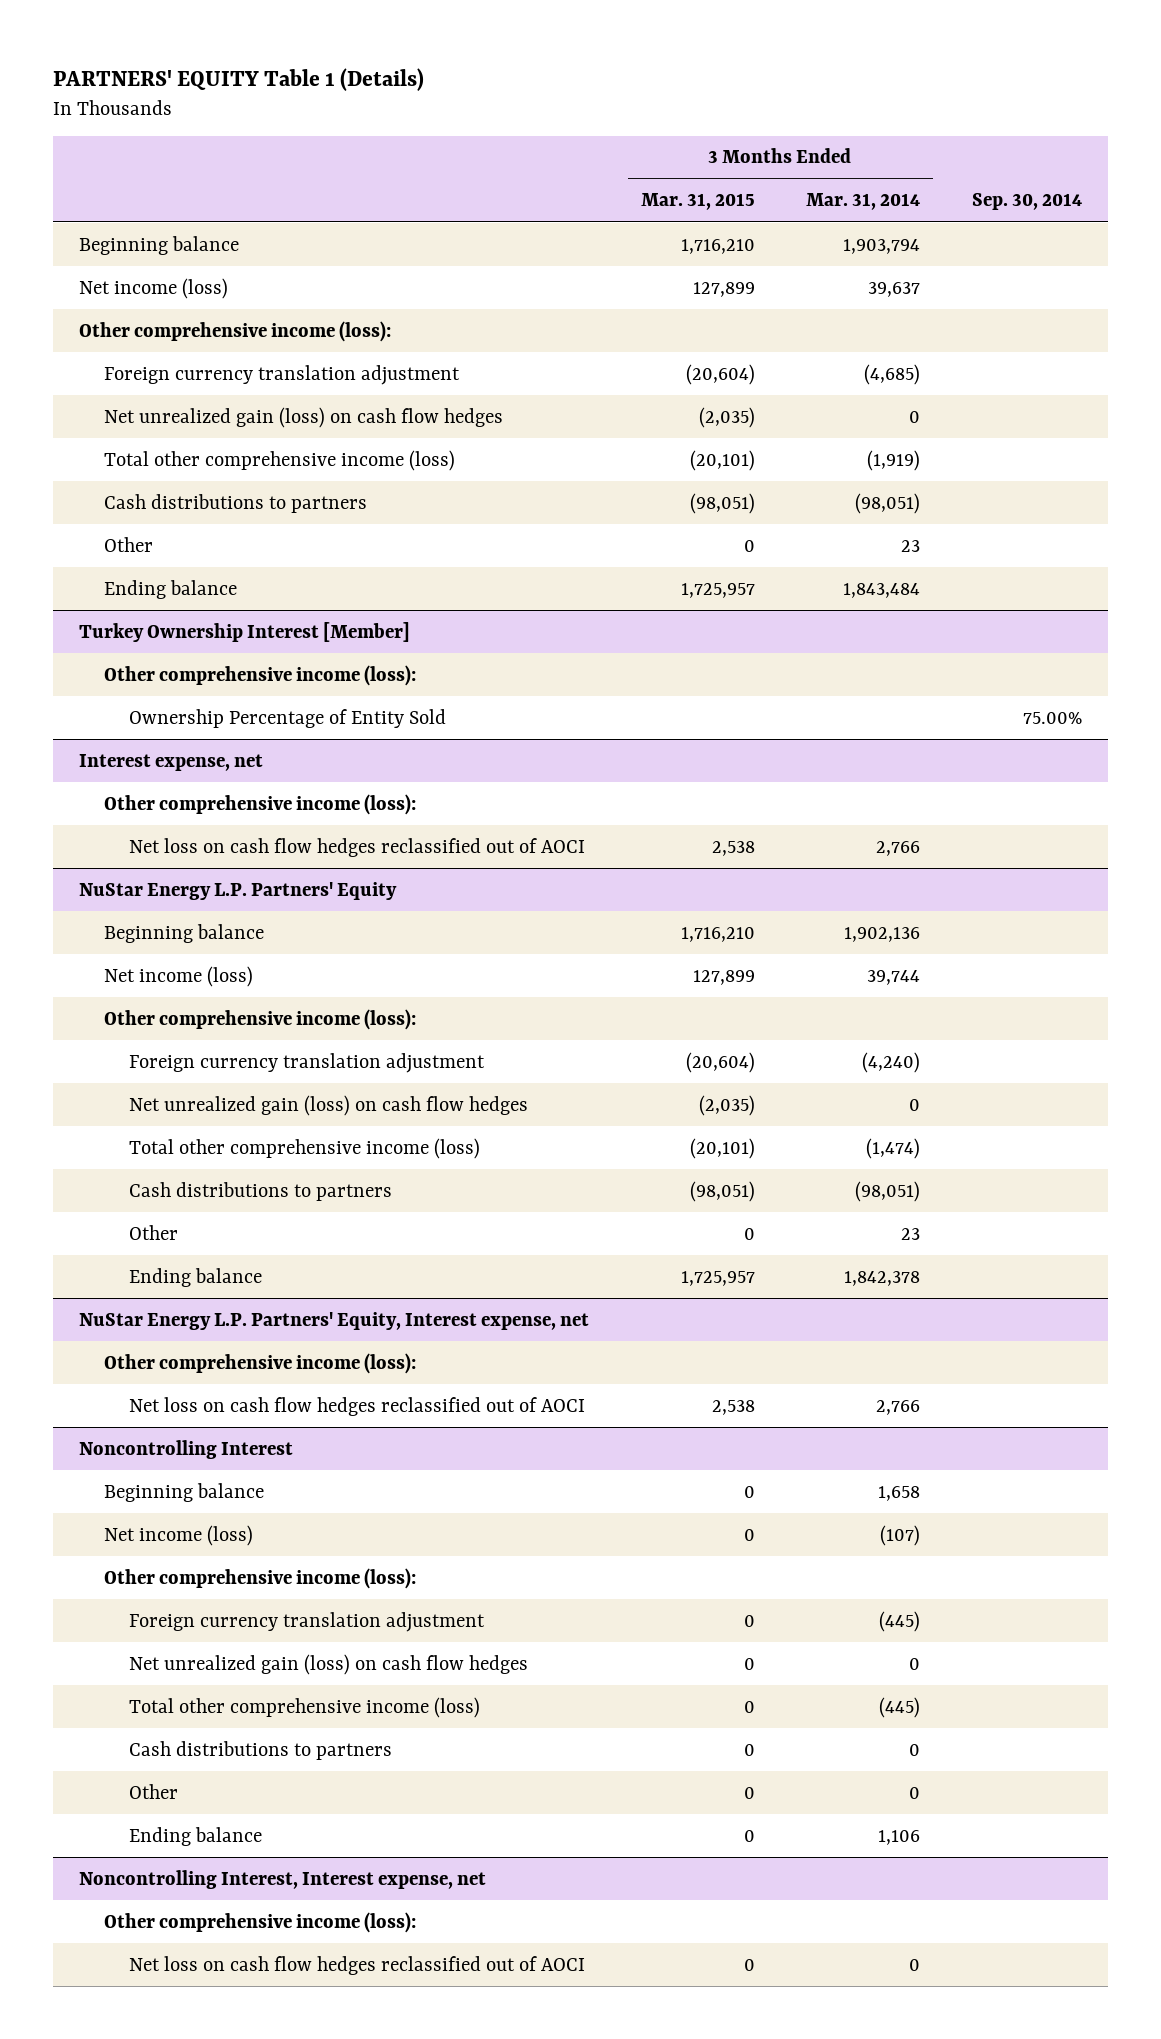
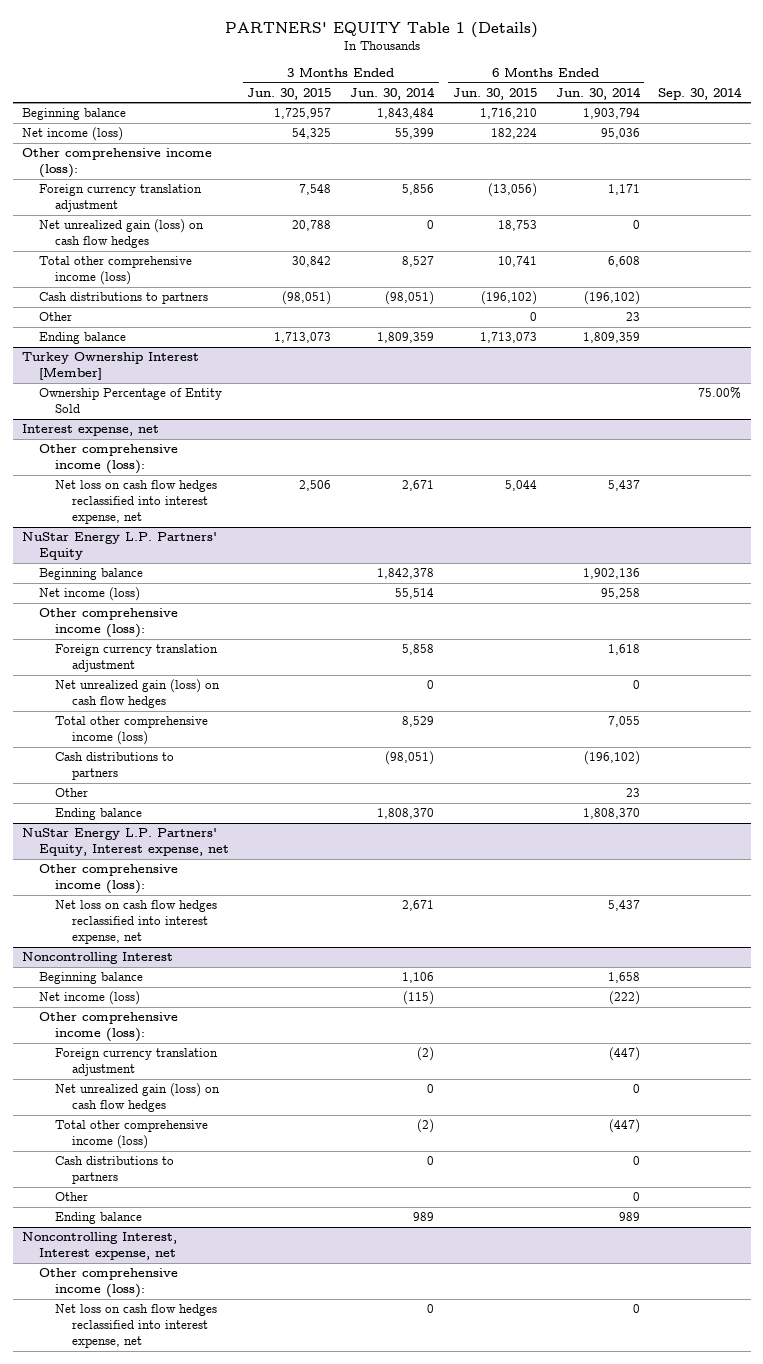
- | 3 Months Ended Mar. 31, 2015 | 3 Months Ended Mar. 31, 2014 | Sep. 30, 2014
+ | 3 Months Ended Jun. 30, 2015 | 3 Months Ended Jun. 30, 2014 | 6 Months Ended Jun. 30, 2015 | 6 Months Ended Jun. 30, 2014 | Sep. 30, 2014
@ Turkey Ownership Interest [Member]
- Other comprehensive income (loss):
@ Interest expense, net
- Net loss on cash flow hedges reclassified out of AOCI | 2,538 | 2,766 |
+ Net loss on cash flow hedges reclassified into interest expense, net | 2,506 | 2,671 | 5,044 | 5,437 |
@ NuStar Energy L.P. Partners' Equity, Interest expense, net
- Net loss on cash flow hedges reclassified out of AOCI | 2,538 | 2,766 |
+ Net loss on cash flow hedges reclassified into interest expense, net | | 2,671 | | 5,437 |
@ Noncontrolling Interest, Interest expense, net
- Net loss on cash flow hedges reclassified out of AOCI | 0 | 0 |
+ Net loss on cash flow hedges reclassified into interest expense, net | | 0 | | 0 |

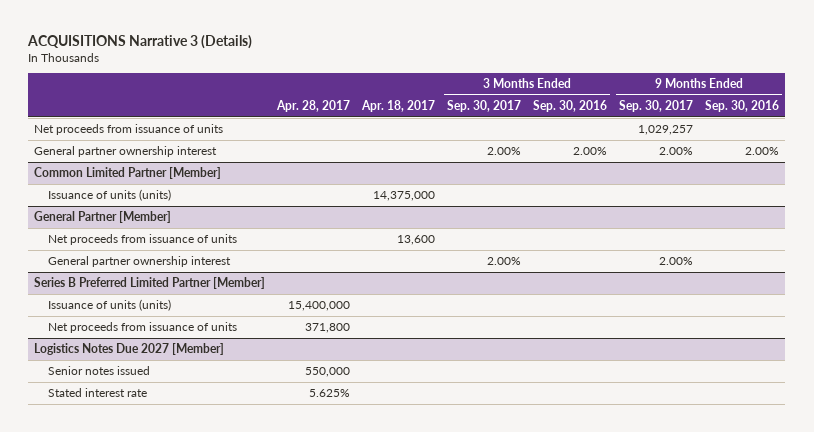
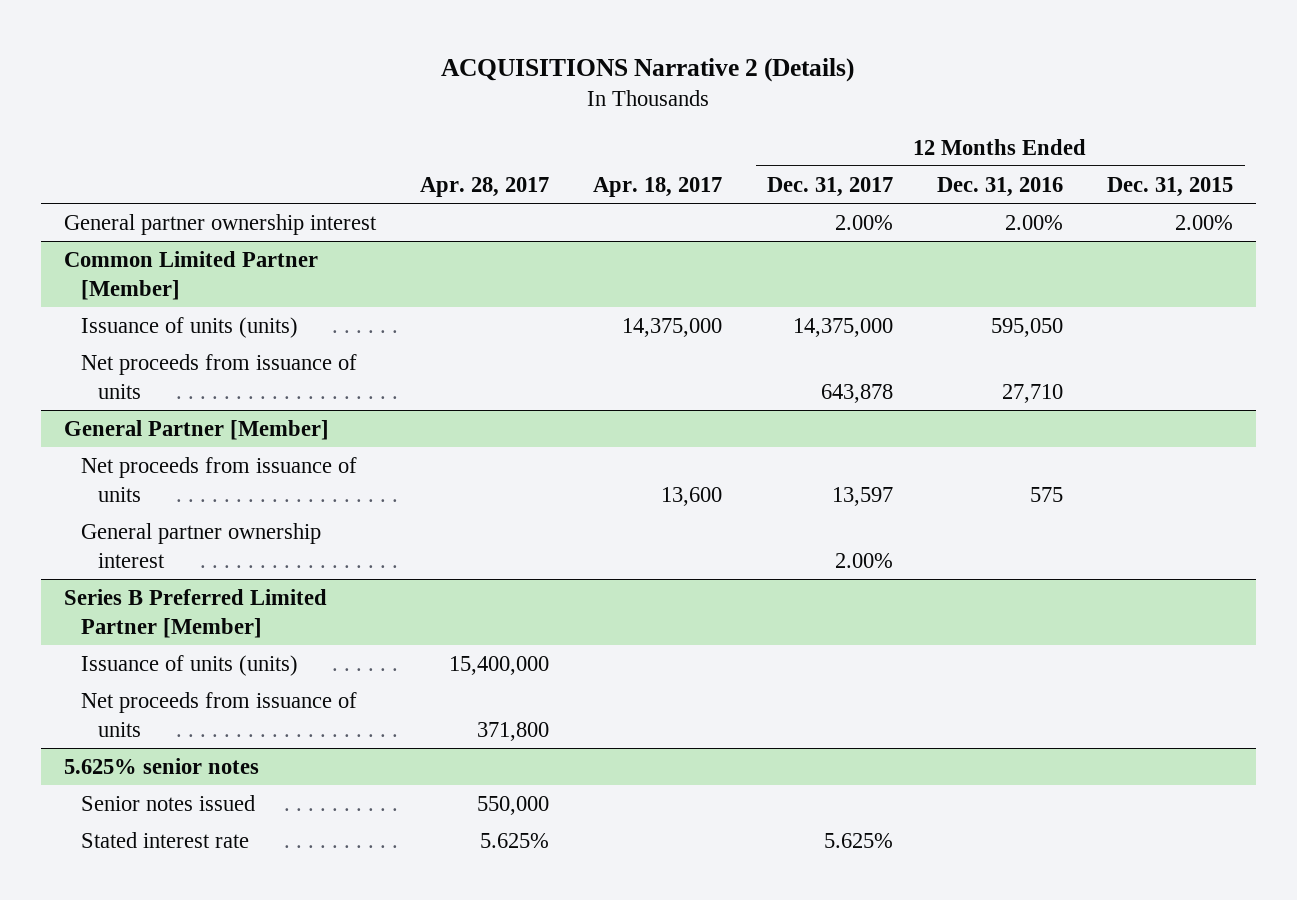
- ACQUISITIONS Narrative 3 (Details)
+ ACQUISITIONS Narrative 2 (Details)
- | Apr. 28, 2017 | Apr. 18, 2017 | 3 Months Ended Sep. 30, 2017 | 3 Months Ended Sep. 30, 2016 | 9 Months Ended Sep. 30, 2017 | 9 Months Ended Sep. 30, 2016
+ | Apr. 28, 2017 | Apr. 18, 2017 | 12 Months Ended Dec. 31, 2017 | 12 Months Ended Dec. 31, 2016 | 12 Months Ended Dec. 31, 2015
- Net proceeds from issuance of units | | | | | 1,029,257 |
@ Common Limited Partner [Member]
+ Net proceeds from issuance of units | | | 643,878 | 27,710 |
- Logistics Notes Due 2027 [Member]
+ 5.625% senior notes

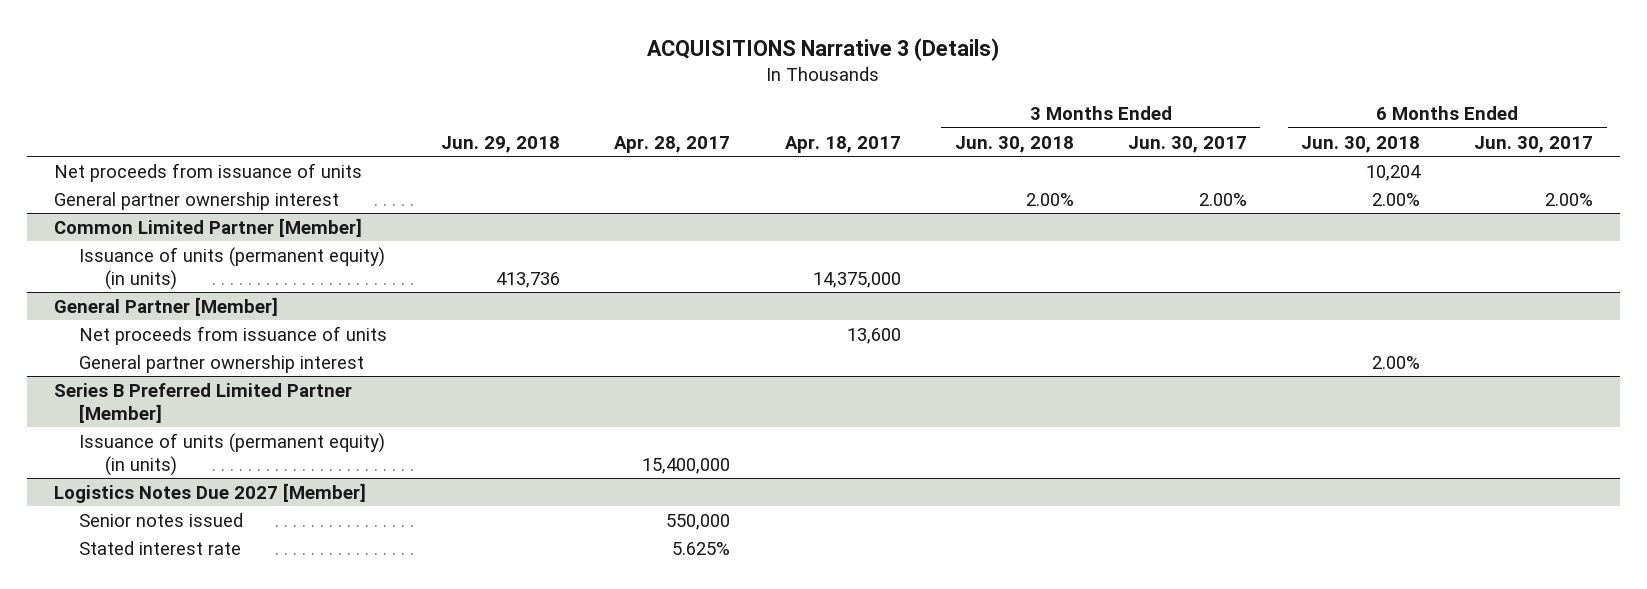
- ACQUISITIONS Narrative 2 (Details)
+ ACQUISITIONS Narrative 3 (Details)
- | Apr. 28, 2017 | Apr. 18, 2017 | 12 Months Ended Dec. 31, 2017 | 12 Months Ended Dec. 31, 2016 | 12 Months Ended Dec. 31, 2015
+ | Jun. 29, 2018 | Apr. 28, 2017 | Apr. 18, 2017 | 3 Months Ended Jun. 30, 2018 | 3 Months Ended Jun. 30, 2017 | 6 Months Ended Jun. 30, 2018 | 6 Months Ended Jun. 30, 2017
+ Net proceeds from issuance of units | | | | | | 10,204 |
@ Common Limited Partner [Member]
- Issuance of units (units) | | 14,375,000 | 14,375,000 | 595,050 |
- Net proceeds from issuance of units | | | 643,878 | 27,710 |
+ Issuance of units (permanent equity) (in units) | 413,736 | | 14,375,000 | | | |
@ Series B Preferred Limited Partner [Member]
- Issuance of units (units) | 15,400,000 | | | |
- Net proceeds from issuance of units | 371,800 | | | |
- 5.625% senior notes
@ Series B Preferred Limited Partner [Member]
+ Issuance of units (permanent equity) (in units) | | 15,400,000 | | | | |
+ Logistics Notes Due 2027 [Member]

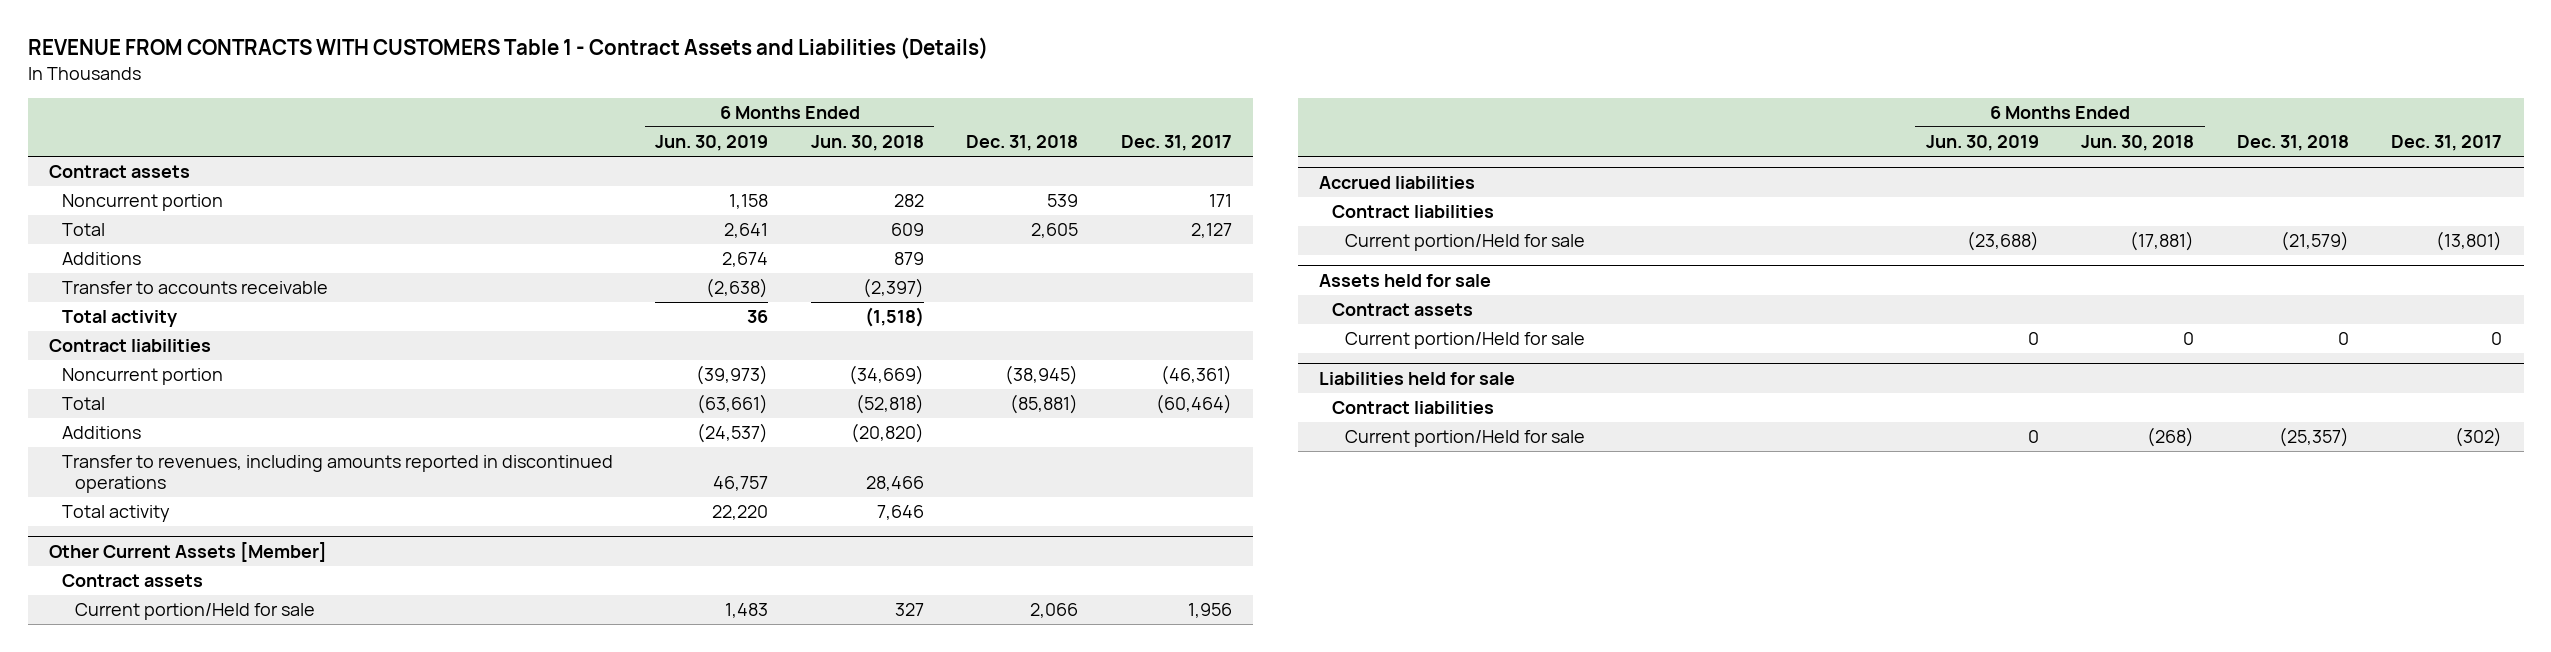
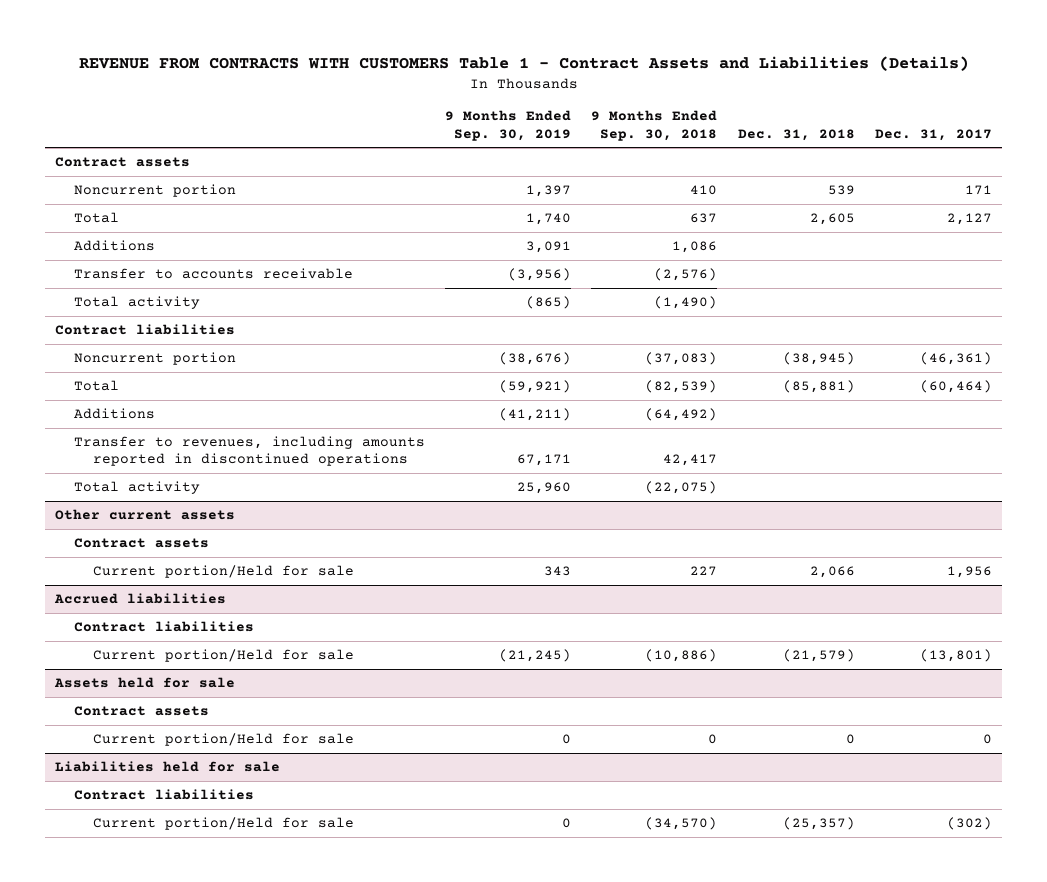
- | 6 Months Ended Jun. 30, 2019 | 6 Months Ended Jun. 30, 2018 | Dec. 31, 2018 | Dec. 31, 2017
+ | 9 Months Ended Sep. 30, 2019 | 9 Months Ended Sep. 30, 2018 | Dec. 31, 2018 | Dec. 31, 2017
- Other Current Assets [Member]
+ Other current assets

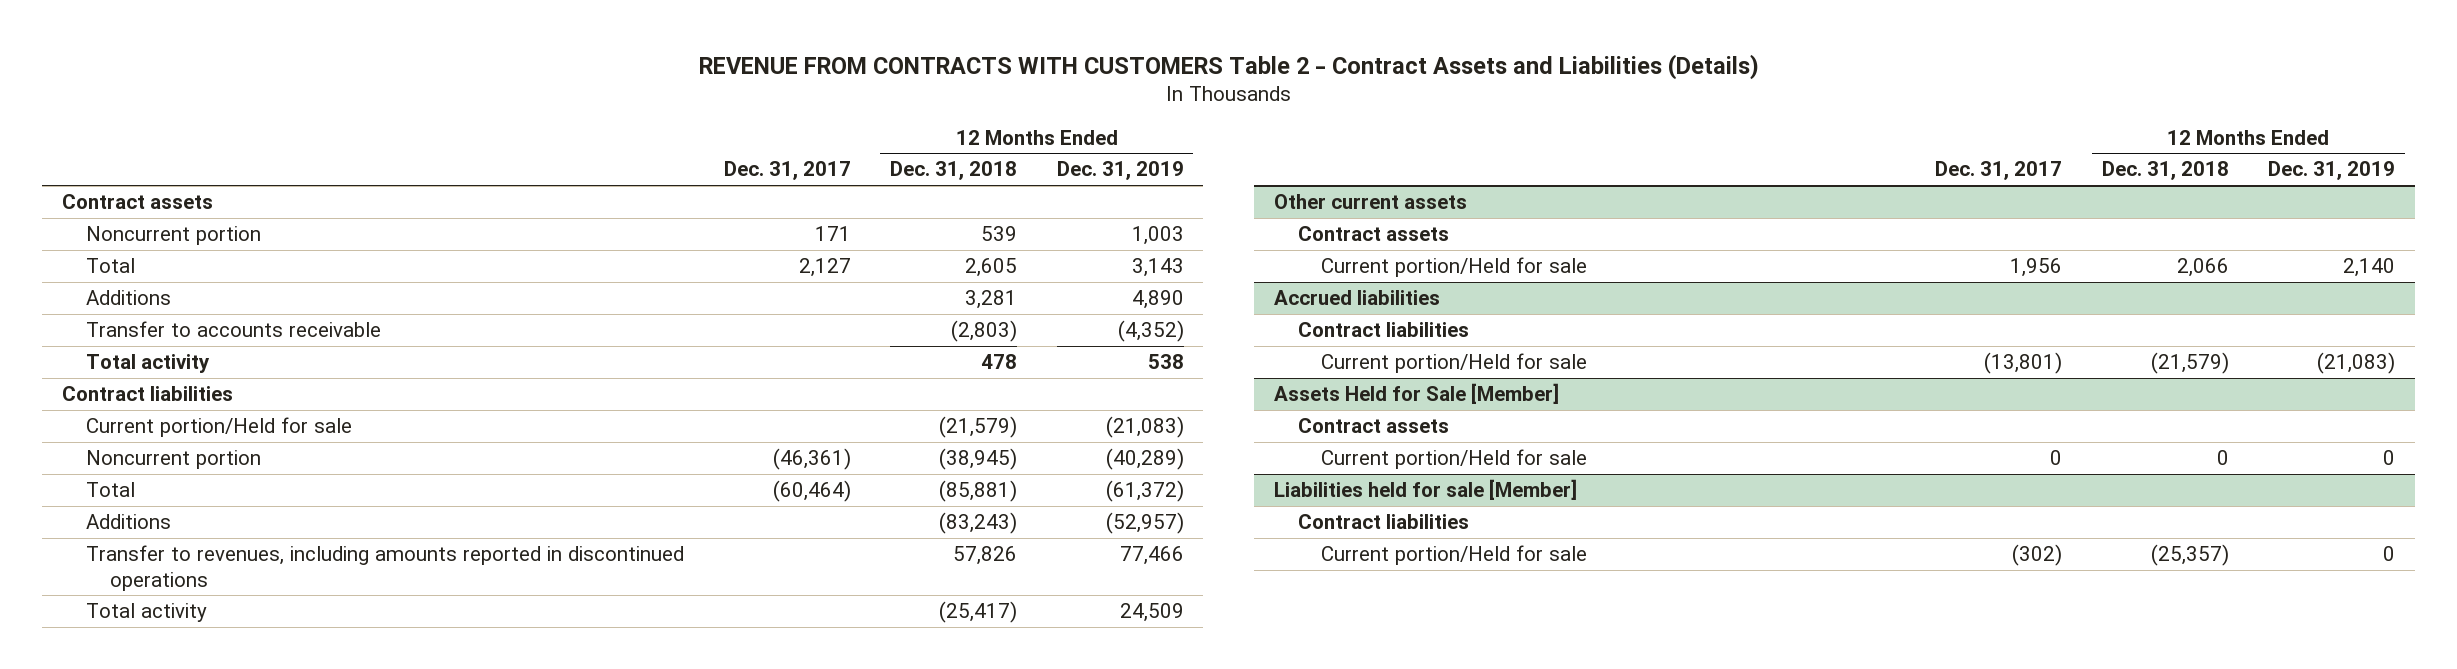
- REVENUE FROM CONTRACTS WITH CUSTOMERS Table 1 - Contract Assets and Liabilities (Details)
+ REVENUE FROM CONTRACTS WITH CUSTOMERS Table 2 - Contract Assets and Liabilities (Details)
- | 9 Months Ended Sep. 30, 2019 | 9 Months Ended Sep. 30, 2018 | Dec. 31, 2018 | Dec. 31, 2017
+ | Dec. 31, 2017 | 12 Months Ended Dec. 31, 2018 | 12 Months Ended Dec. 31, 2019
+ Current portion/Held for sale | | (21,579) | (21,083)
- Assets held for sale
+ Assets Held for Sale [Member]
- Liabilities held for sale
+ Liabilities held for sale [Member]

